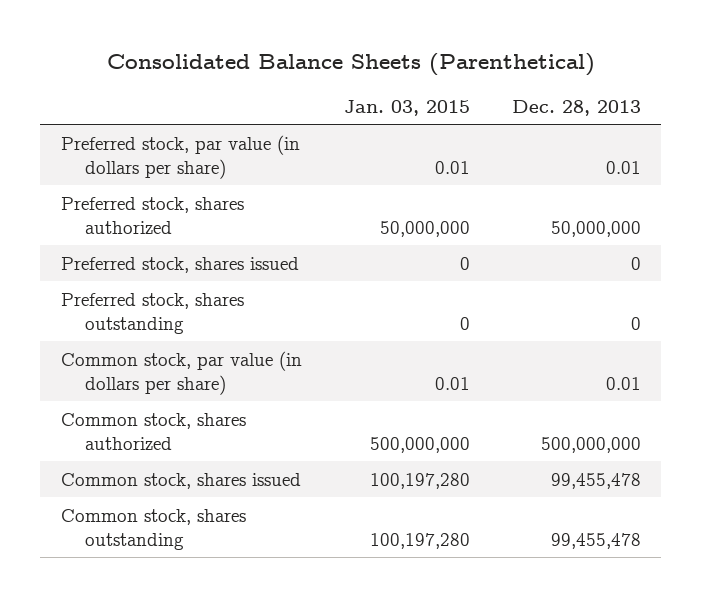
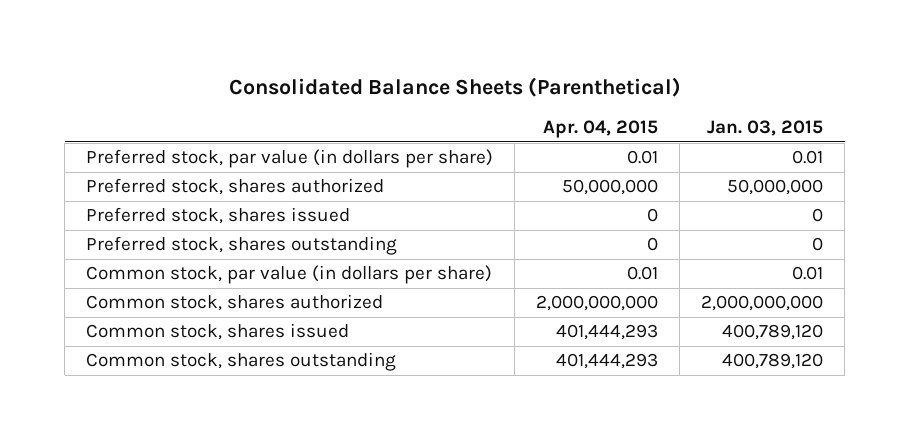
- | Jan. 03, 2015 | Dec. 28, 2013
+ | Apr. 04, 2015 | Jan. 03, 2015
- Common stock, shares authorized | 500,000,000 | 500,000,000
- Common stock, shares issued | 100,197,280 | 99,455,478
- Common stock, shares outstanding | 100,197,280 | 99,455,478
+ Common stock, shares authorized | 2,000,000,000 | 2,000,000,000
+ Common stock, shares issued | 401,444,293 | 400,789,120
+ Common stock, shares outstanding | 401,444,293 | 400,789,120

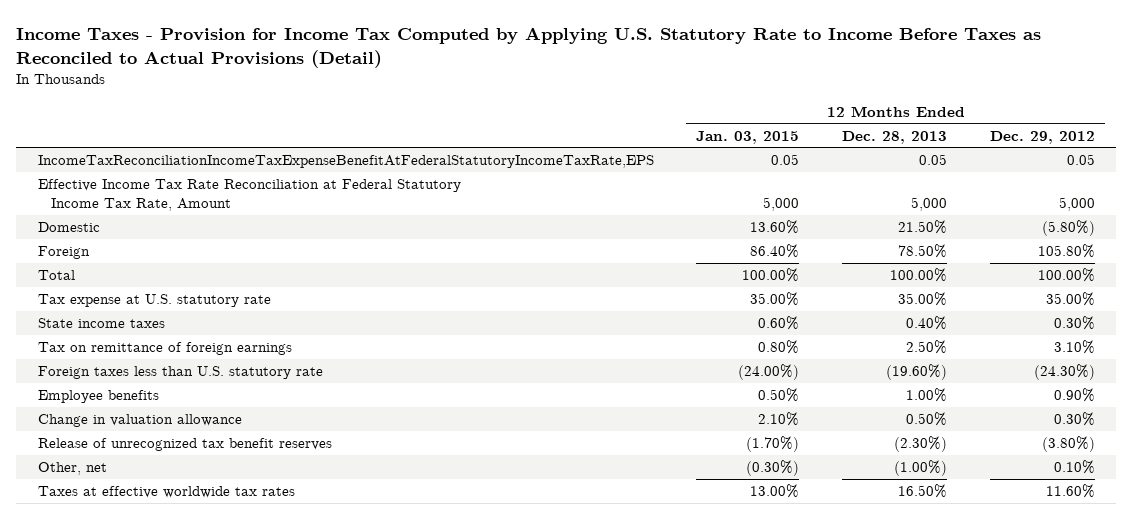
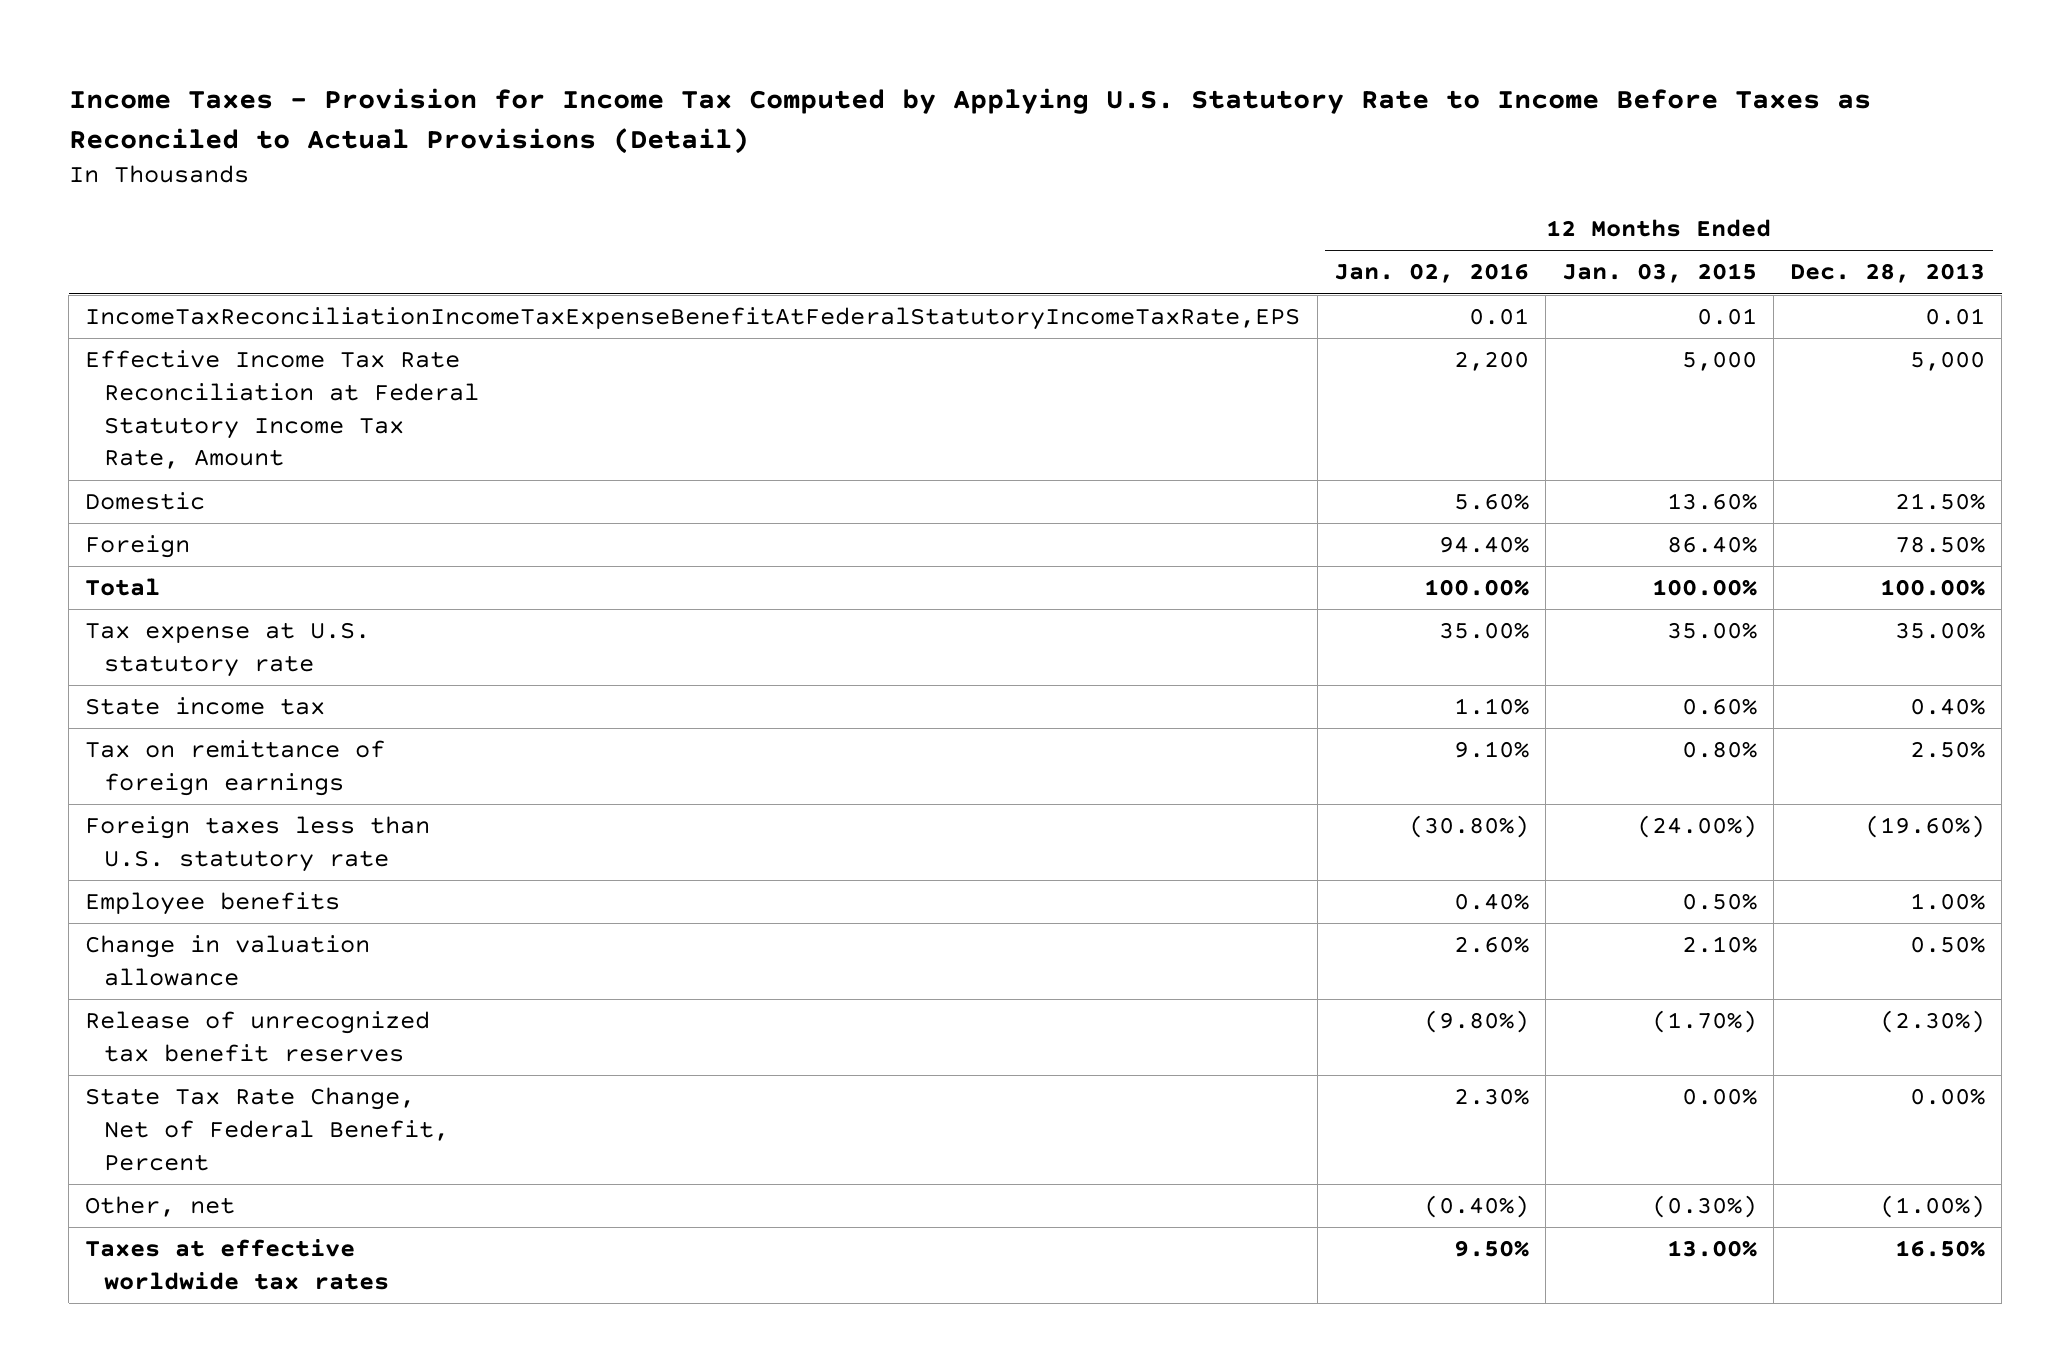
- | 12 Months Ended Jan. 03, 2015 | 12 Months Ended Dec. 28, 2013 | 12 Months Ended Dec. 29, 2012
+ | 12 Months Ended Jan. 02, 2016 | 12 Months Ended Jan. 03, 2015 | 12 Months Ended Dec. 28, 2013
- IncomeTaxReconciliationIncomeTaxExpenseBenefitAtFederalStatutoryIncomeTaxRate,EPS | 0.05 | 0.05 | 0.05
+ IncomeTaxReconciliationIncomeTaxExpenseBenefitAtFederalStatutoryIncomeTaxRate,EPS | 0.01 | 0.01 | 0.01
- State income taxes | 0.60% | 0.40% | 0.30%
+ State income tax | 1.10% | 0.60% | 0.40%
+ State Tax Rate Change, Net of Federal Benefit, Percent | 2.30% | 0.00% | 0.00%

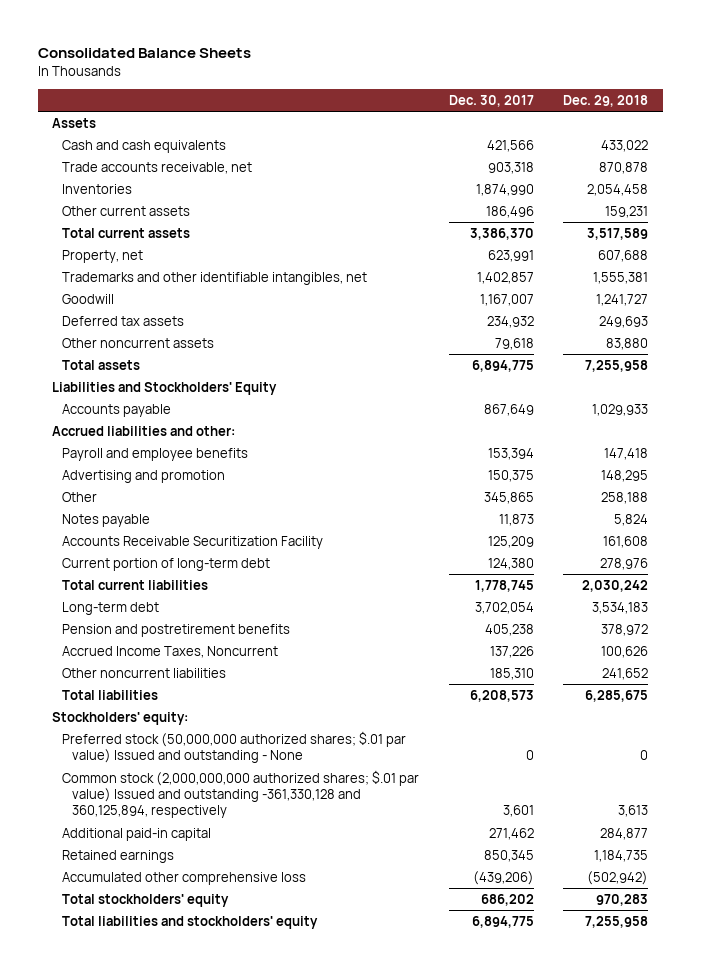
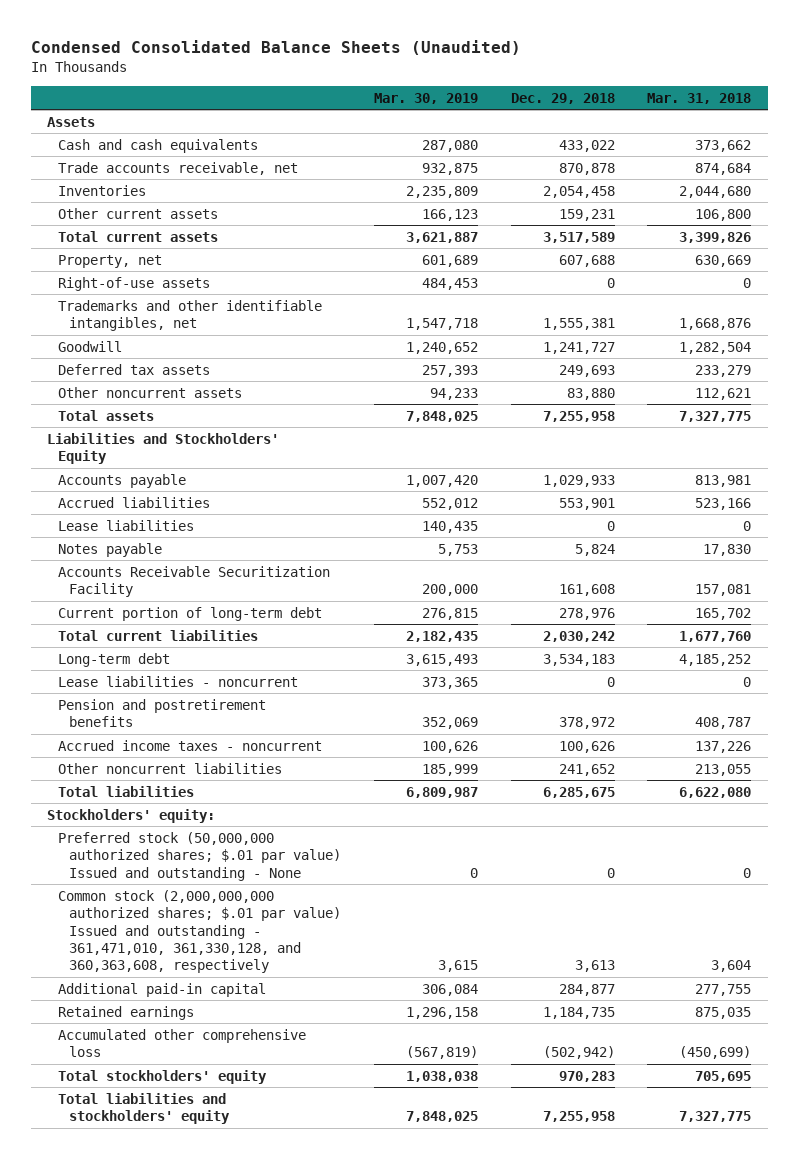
- Consolidated Balance Sheets
+ Condensed Consolidated Balance Sheets (Unaudited)
- | Dec. 30, 2017 | Dec. 29, 2018
+ | Mar. 30, 2019 | Dec. 29, 2018 | Mar. 31, 2018
+ Right-of-use assets | 484,453 | 0 | 0
- Accrued liabilities and other:
- Payroll and employee benefits | 153,394 | 147,418
- Advertising and promotion | 150,375 | 148,295
- Other | 345,865 | 258,188
+ Accrued liabilities | 552,012 | 553,901 | 523,166
+ Lease liabilities | 140,435 | 0 | 0
+ Lease liabilities - noncurrent | 373,365 | 0 | 0
- Accrued Income Taxes, Noncurrent | 137,226 | 100,626
+ Accrued income taxes - noncurrent | 100,626 | 100,626 | 137,226
- Common stock (2,000,000,000 authorized shares; $.01 par value) Issued and outstanding -361,330,128 and 360,125,894, respectively | 3,601 | 3,613
+ Common stock (2,000,000,000 authorized shares; $.01 par value) Issued and outstanding - 361,471,010, 361,330,128, and 360,363,608, respectively | 3,615 | 3,613 | 3,604

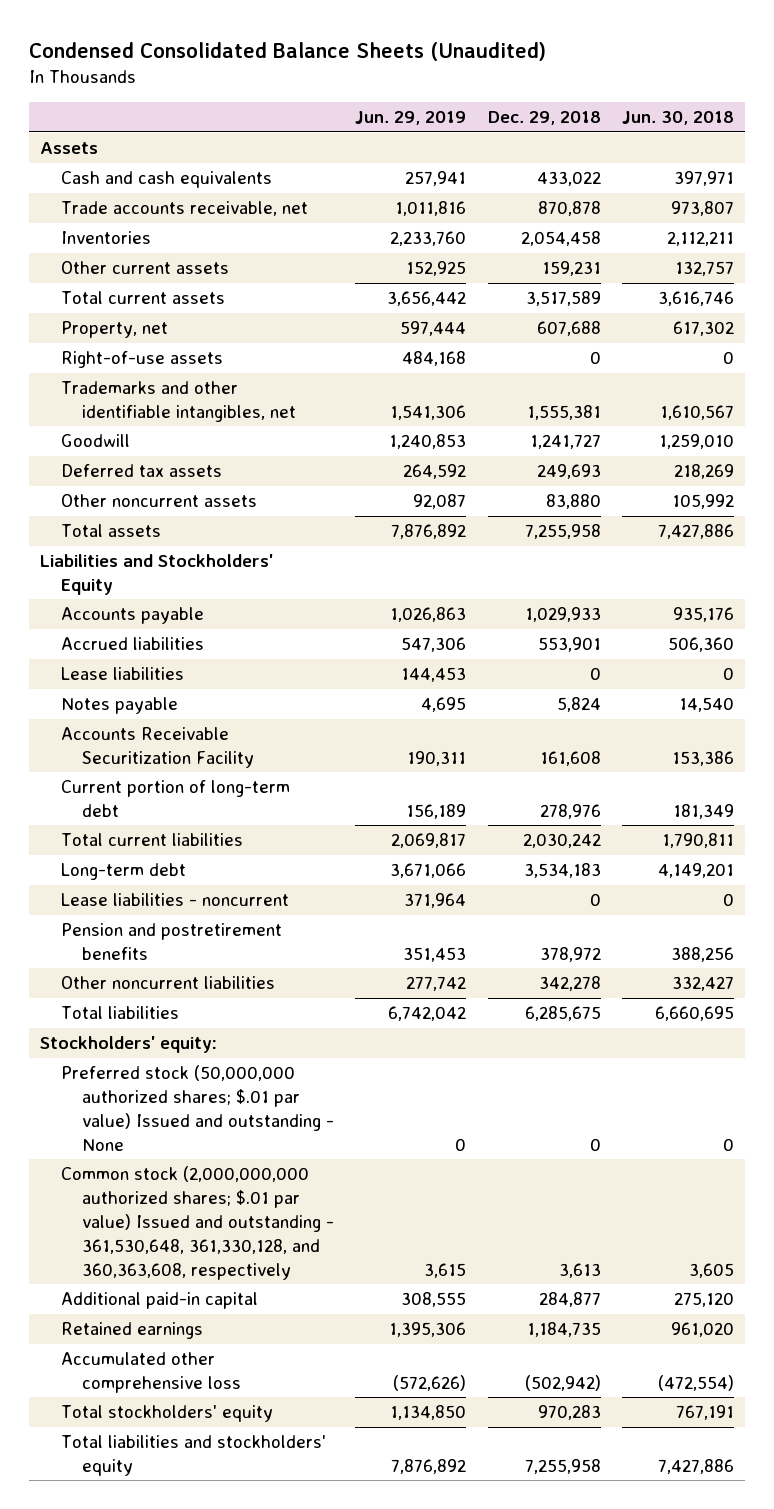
- | Mar. 30, 2019 | Dec. 29, 2018 | Mar. 31, 2018
+ | Jun. 29, 2019 | Dec. 29, 2018 | Jun. 30, 2018
- Accrued income taxes - noncurrent | 100,626 | 100,626 | 137,226
- Other noncurrent liabilities | 185,999 | 241,652 | 213,055
+ Other noncurrent liabilities | 277,742 | 342,278 | 332,427
- Common stock (2,000,000,000 authorized shares; $.01 par value) Issued and outstanding - 361,471,010, 361,330,128, and 360,363,608, respectively | 3,615 | 3,613 | 3,604
+ Common stock (2,000,000,000 authorized shares; $.01 par value) Issued and outstanding - 361,530,648, 361,330,128, and 360,363,608, respectively | 3,615 | 3,613 | 3,605

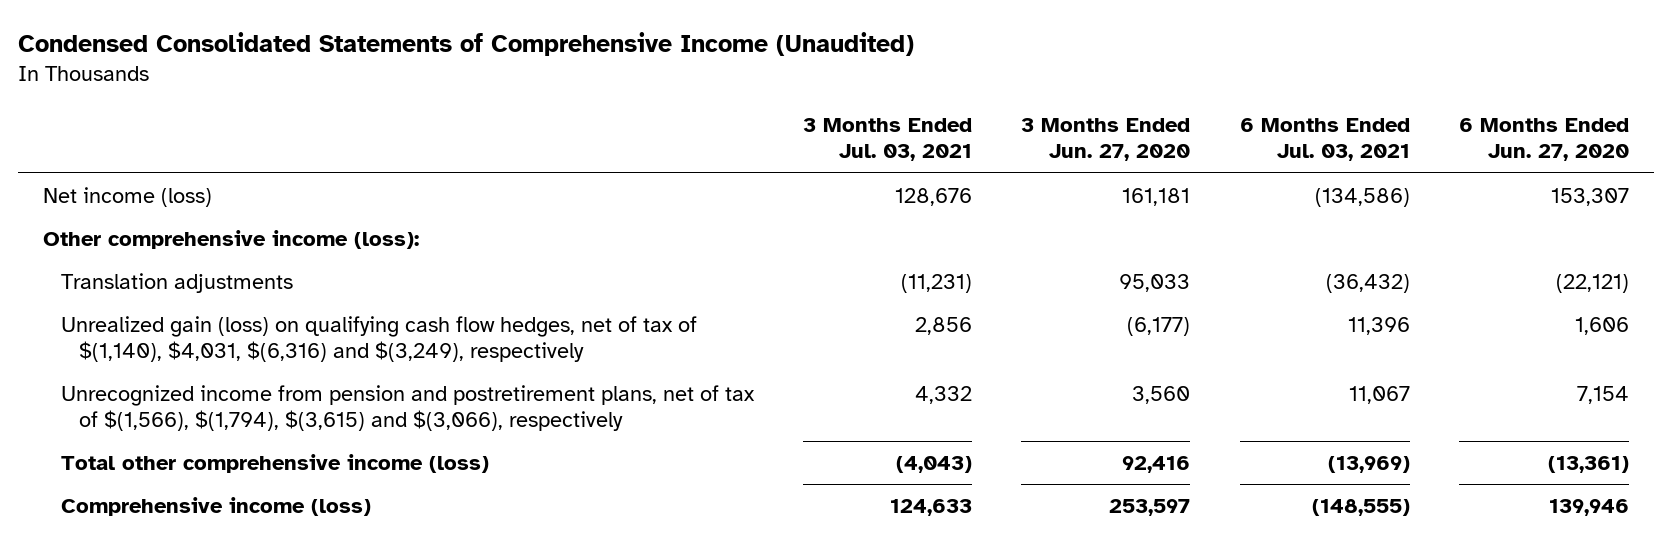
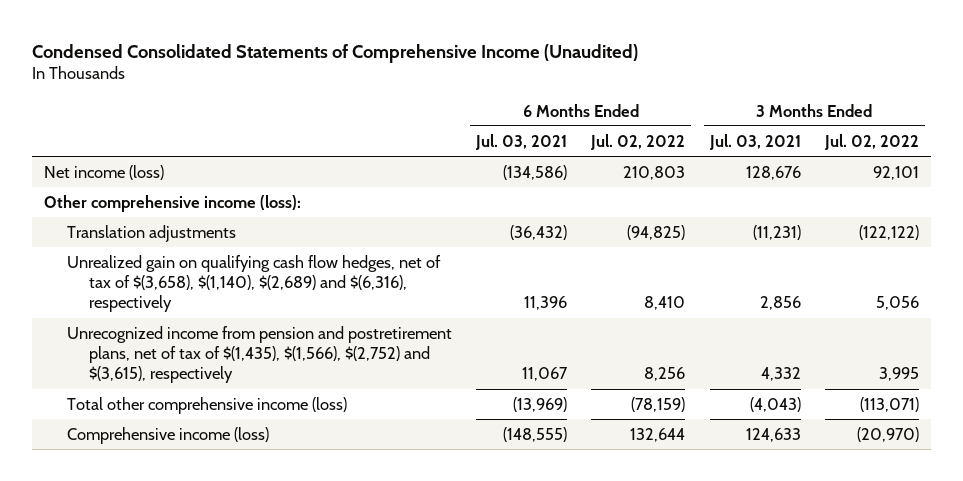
- | 3 Months Ended Jul. 03, 2021 | 3 Months Ended Jun. 27, 2020 | 6 Months Ended Jul. 03, 2021 | 6 Months Ended Jun. 27, 2020
+ | 6 Months Ended Jul. 03, 2021 | 6 Months Ended Jul. 02, 2022 | 3 Months Ended Jul. 03, 2021 | 3 Months Ended Jul. 02, 2022
- Unrealized gain (loss) on qualifying cash flow hedges, net of tax of $(1,140), $4,031, $(6,316) and $(3,249), respectively | 2,856 | (6,177) | 11,396 | 1,606
- Unrecognized income from pension and postretirement plans, net of tax of $(1,566), $(1,794), $(3,615) and $(3,066), respectively | 4,332 | 3,560 | 11,067 | 7,154
+ Unrealized gain on qualifying cash flow hedges, net of tax of $(3,658), $(1,140), $(2,689) and $(6,316), respectively | 11,396 | 8,410 | 2,856 | 5,056
+ Unrecognized income from pension and postretirement plans, net of tax of $(1,435), $(1,566), $(2,752) and $(3,615), respectively | 11,067 | 8,256 | 4,332 | 3,995

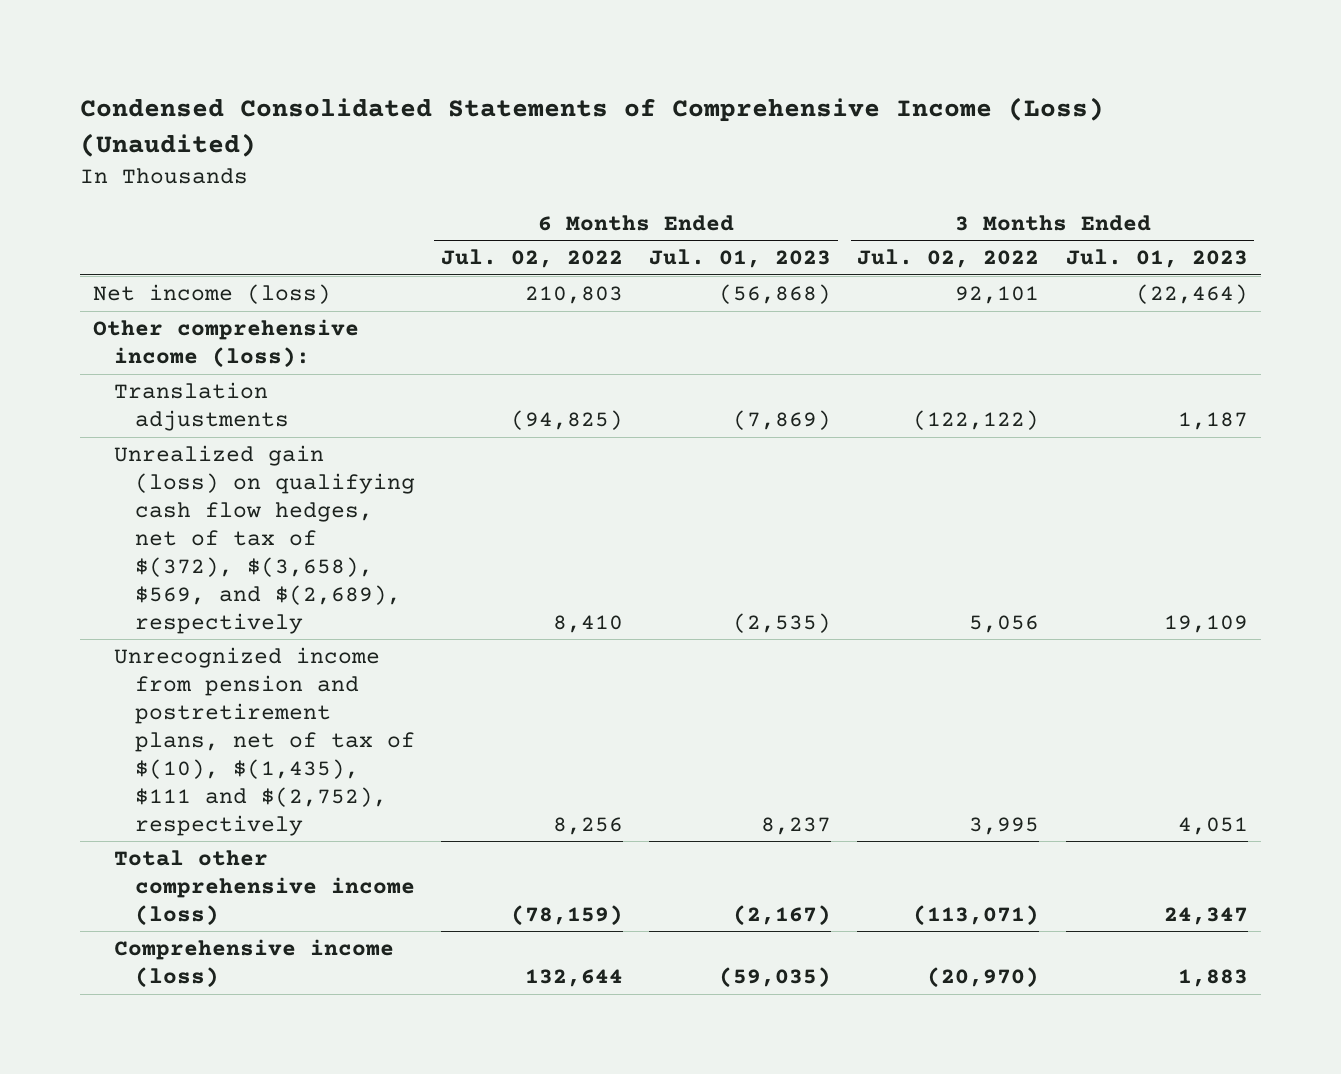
- Condensed Consolidated Statements of Comprehensive Income (Unaudited)
+ Condensed Consolidated Statements of Comprehensive Income (Loss) (Unaudited)
- | 6 Months Ended Jul. 03, 2021 | 6 Months Ended Jul. 02, 2022 | 3 Months Ended Jul. 03, 2021 | 3 Months Ended Jul. 02, 2022
+ | 6 Months Ended Jul. 02, 2022 | 6 Months Ended Jul. 01, 2023 | 3 Months Ended Jul. 02, 2022 | 3 Months Ended Jul. 01, 2023
- Unrealized gain on qualifying cash flow hedges, net of tax of $(3,658), $(1,140), $(2,689) and $(6,316), respectively | 11,396 | 8,410 | 2,856 | 5,056
- Unrecognized income from pension and postretirement plans, net of tax of $(1,435), $(1,566), $(2,752) and $(3,615), respectively | 11,067 | 8,256 | 4,332 | 3,995
+ Unrealized gain (loss) on qualifying cash flow hedges, net of tax of $(372), $(3,658), $569, and $(2,689), respectively | 8,410 | (2,535) | 5,056 | 19,109
+ Unrecognized income from pension and postretirement plans, net of tax of $(10), $(1,435), $111 and $(2,752), respectively | 8,256 | 8,237 | 3,995 | 4,051

